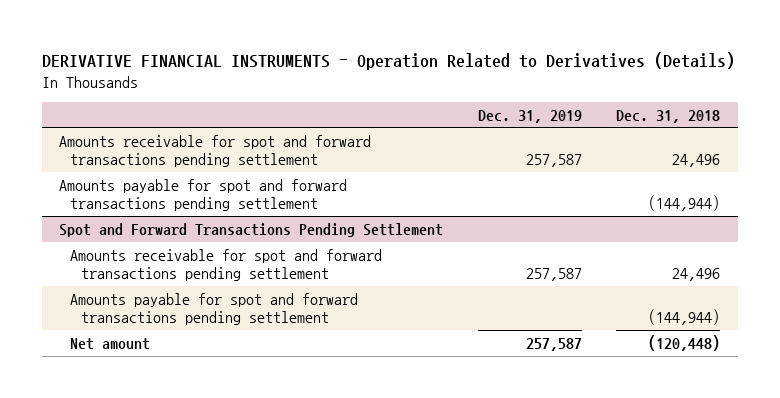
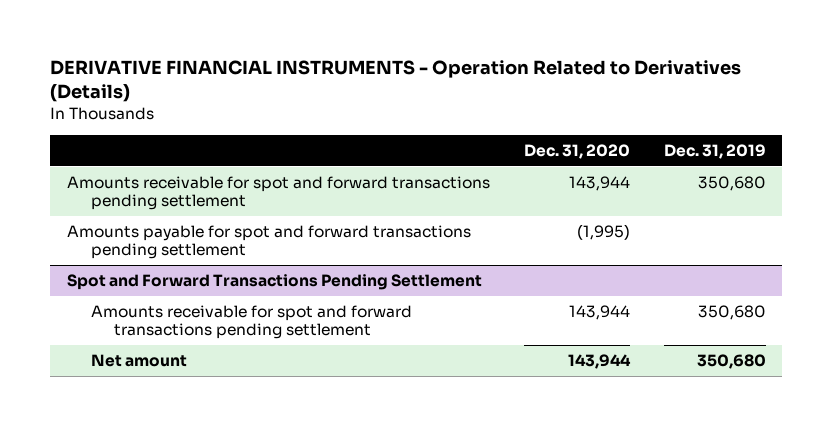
- | Dec. 31, 2019 | Dec. 31, 2018
+ | Dec. 31, 2020 | Dec. 31, 2019
- Amounts receivable for spot and forward transactions pending settlement | 257,587 | 24,496
+ Amounts receivable for spot and forward transactions pending settlement | 143,944 | 350,680
@ Spot and Forward Transactions Pending Settlement
- Amounts receivable for spot and forward transactions pending settlement | 257,587 | 24,496
- Amounts payable for spot and forward transactions pending settlement | | (144,944)
- Net amount | 257,587 | (120,448)
+ Amounts receivable for spot and forward transactions pending settlement | 143,944 | 350,680
+ Net amount | 143,944 | 350,680

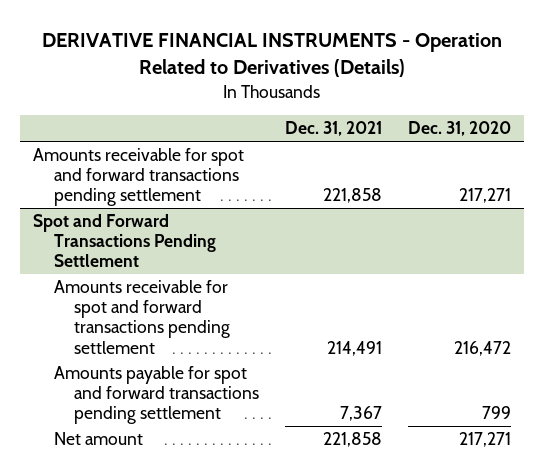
- | Dec. 31, 2020 | Dec. 31, 2019
+ | Dec. 31, 2021 | Dec. 31, 2020
- Amounts receivable for spot and forward transactions pending settlement | 143,944 | 350,680
- Amounts payable for spot and forward transactions pending settlement | (1,995) |
+ Amounts receivable for spot and forward transactions pending settlement | 221,858 | 217,271
@ Spot and Forward Transactions Pending Settlement
- Amounts receivable for spot and forward transactions pending settlement | 143,944 | 350,680
- Net amount | 143,944 | 350,680
+ Amounts receivable for spot and forward transactions pending settlement | 214,491 | 216,472
+ Amounts payable for spot and forward transactions pending settlement | 7,367 | 799
+ Net amount | 221,858 | 217,271

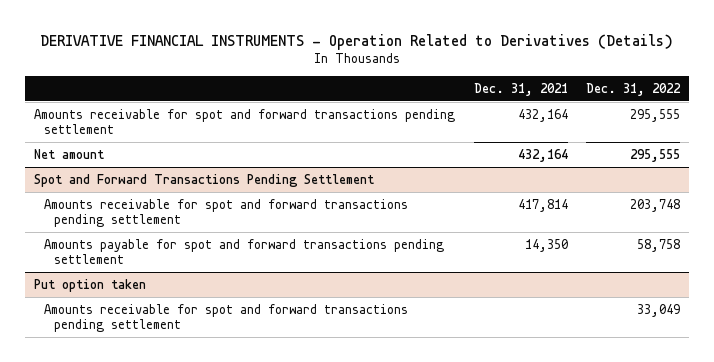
- | Dec. 31, 2021 | Dec. 31, 2020
+ | Dec. 31, 2021 | Dec. 31, 2022
- Amounts receivable for spot and forward transactions pending settlement | 221,858 | 217,271
+ Amounts receivable for spot and forward transactions pending settlement | 432,164 | 295,555
+ Net amount | 432,164 | 295,555
@ Spot and Forward Transactions Pending Settlement
- Amounts receivable for spot and forward transactions pending settlement | 214,491 | 216,472
- Amounts payable for spot and forward transactions pending settlement | 7,367 | 799
- Net amount | 221,858 | 217,271
+ Amounts receivable for spot and forward transactions pending settlement | 417,814 | 203,748
+ Amounts payable for spot and forward transactions pending settlement | 14,350 | 58,758
+ Put option taken
+ Amounts receivable for spot and forward transactions pending settlement | | 33,049

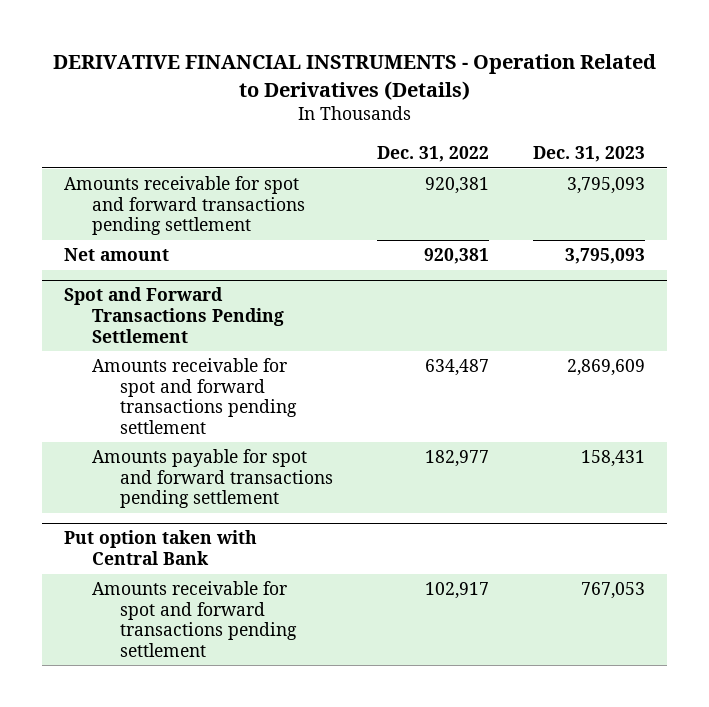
- | Dec. 31, 2021 | Dec. 31, 2022
+ | Dec. 31, 2022 | Dec. 31, 2023
- Amounts receivable for spot and forward transactions pending settlement | 432,164 | 295,555
- Net amount | 432,164 | 295,555
+ Amounts receivable for spot and forward transactions pending settlement | 920,381 | 3,795,093
+ Net amount | 920,381 | 3,795,093
@ Spot and Forward Transactions Pending Settlement
- Amounts receivable for spot and forward transactions pending settlement | 417,814 | 203,748
- Amounts payable for spot and forward transactions pending settlement | 14,350 | 58,758
- Put option taken
- Amounts receivable for spot and forward transactions pending settlement | | 33,049
@ Spot and Forward Transactions Pending Settlement
+ Amounts receivable for spot and forward transactions pending settlement | 634,487 | 2,869,609
+ Amounts payable for spot and forward transactions pending settlement | 182,977 | 158,431
+ Put option taken with Central Bank
+ Amounts receivable for spot and forward transactions pending settlement | 102,917 | 767,053

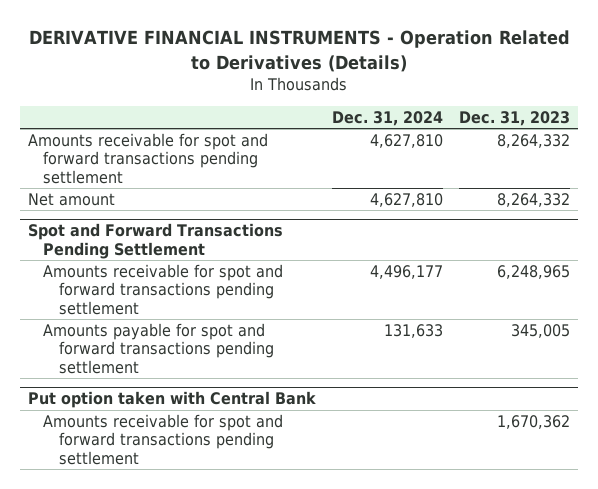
- | Dec. 31, 2022 | Dec. 31, 2023
+ | Dec. 31, 2024 | Dec. 31, 2023
- Amounts receivable for spot and forward transactions pending settlement | 920,381 | 3,795,093
- Net amount | 920,381 | 3,795,093
+ Amounts receivable for spot and forward transactions pending settlement | 4,627,810 | 8,264,332
+ Net amount | 4,627,810 | 8,264,332
@ Spot and Forward Transactions Pending Settlement
- Amounts receivable for spot and forward transactions pending settlement | 634,487 | 2,869,609
- Amounts payable for spot and forward transactions pending settlement | 182,977 | 158,431
+ Amounts receivable for spot and forward transactions pending settlement | 4,496,177 | 6,248,965
+ Amounts payable for spot and forward transactions pending settlement | 131,633 | 345,005
@ Put option taken with Central Bank
- Amounts receivable for spot and forward transactions pending settlement | 102,917 | 767,053
+ Amounts receivable for spot and forward transactions pending settlement | | 1,670,362

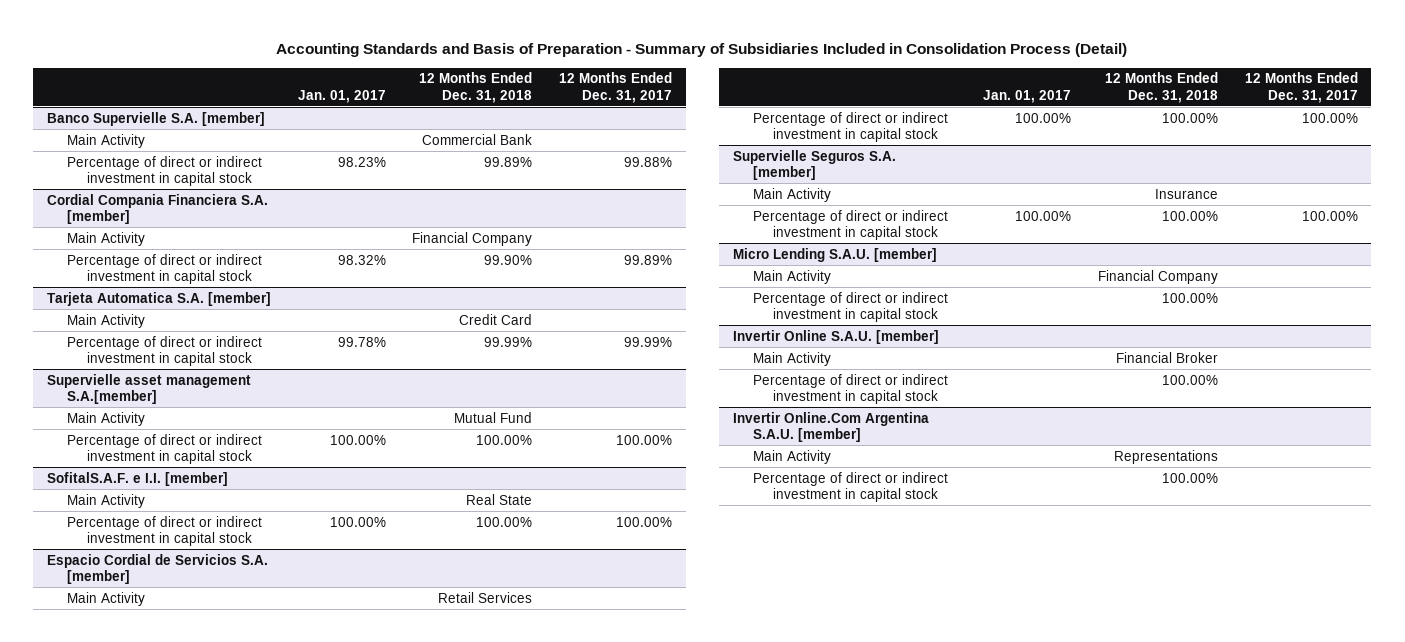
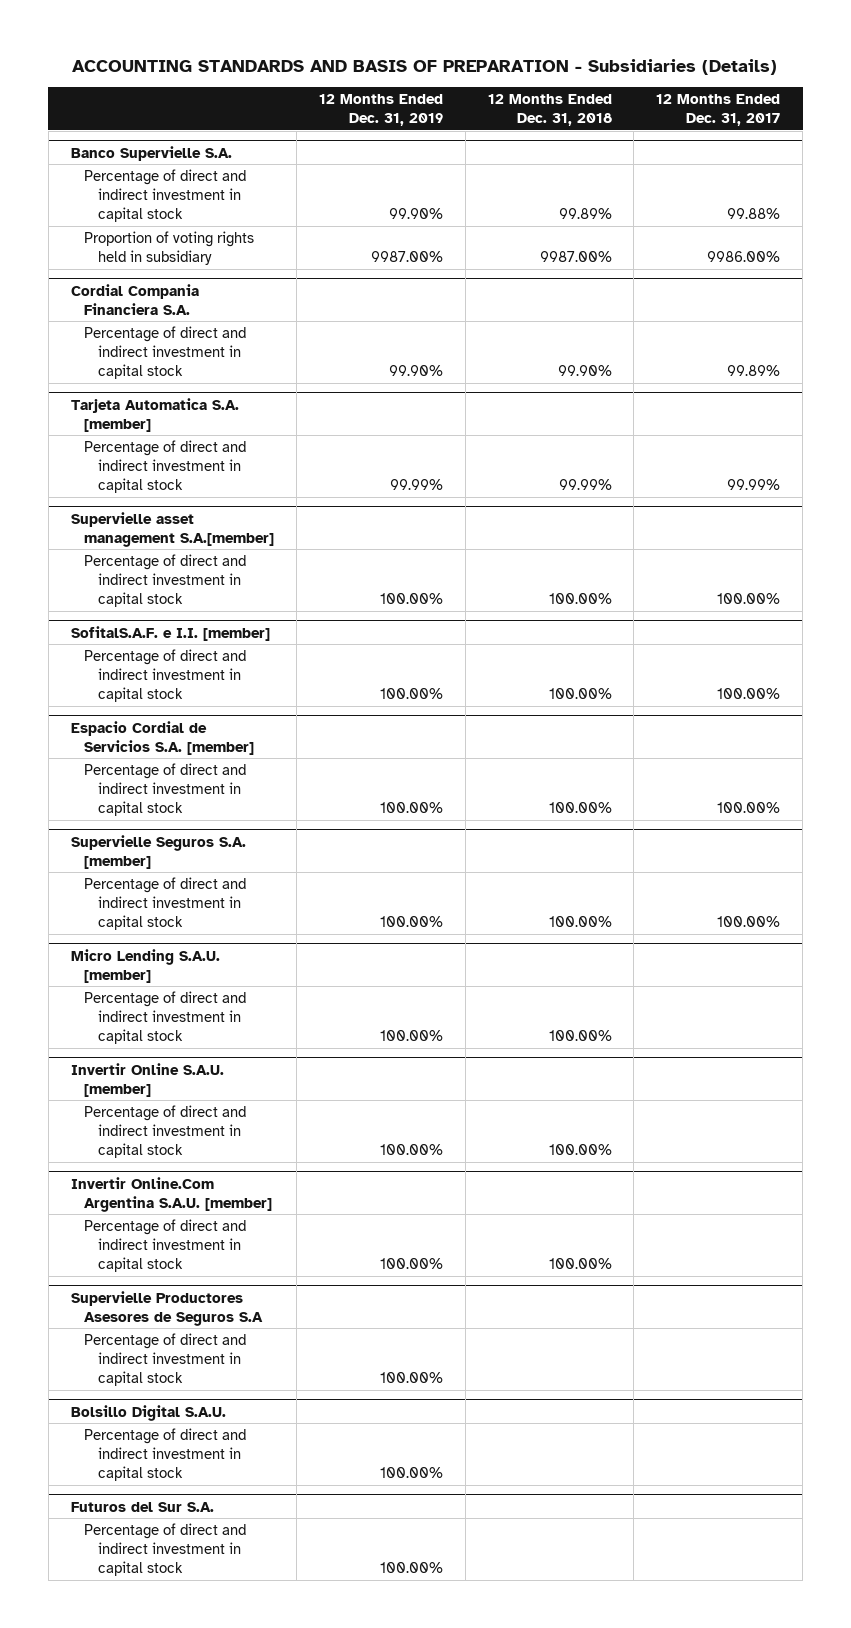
- Accounting Standards and Basis of Preparation - Summary of Subsidiaries Included in Consolidation Process (Detail)
+ ACCOUNTING STANDARDS AND BASIS OF PREPARATION - Subsidiaries (Details)
- | Jan. 01, 2017 | 12 Months Ended Dec. 31, 2018 | 12 Months Ended Dec. 31, 2017
+ | 12 Months Ended Dec. 31, 2019 | 12 Months Ended Dec. 31, 2018 | 12 Months Ended Dec. 31, 2017
- Banco Supervielle S.A. [member]
- Main Activity | | Commercial Bank |
- Percentage of direct or indirect investment in capital stock | 98.23% | 99.89% | 99.88%
- Cordial Compania Financiera S.A. [member]
- Main Activity | | Financial Company |
- Percentage of direct or indirect investment in capital stock | 98.32% | 99.90% | 99.89%
+ Banco Supervielle S.A.
+ Percentage of direct and indirect investment in capital stock | 99.90% | 99.89% | 99.88%
+ Proportion of voting rights held in subsidiary | 9987.00% | 9987.00% | 9986.00%
+ Cordial Compania Financiera S.A.
+ Percentage of direct and indirect investment in capital stock | 99.90% | 99.90% | 99.89%
@ Tarjeta Automatica S.A. [member]
- Main Activity | | Credit Card |
- Percentage of direct or indirect investment in capital stock | 99.78% | 99.99% | 99.99%
+ Percentage of direct and indirect investment in capital stock | 99.99% | 99.99% | 99.99%
@ Supervielle asset management S.A.[member]
- Main Activity | | Mutual Fund |
- Percentage of direct or indirect investment in capital stock | 100.00% | 100.00% | 100.00%
+ Percentage of direct and indirect investment in capital stock | 100.00% | 100.00% | 100.00%
@ SofitalS.A.F. e I.I. [member]
- Main Activity | | Real State |
- Percentage of direct or indirect investment in capital stock | 100.00% | 100.00% | 100.00%
+ Percentage of direct and indirect investment in capital stock | 100.00% | 100.00% | 100.00%
@ Espacio Cordial de Servicios S.A. [member]
- Main Activity | | Retail Services |
- Percentage of direct or indirect investment in capital stock | 100.00% | 100.00% | 100.00%
+ Percentage of direct and indirect investment in capital stock | 100.00% | 100.00% | 100.00%
@ Supervielle Seguros S.A. [member]
- Main Activity | | Insurance |
- Percentage of direct or indirect investment in capital stock | 100.00% | 100.00% | 100.00%
+ Percentage of direct and indirect investment in capital stock | 100.00% | 100.00% | 100.00%
@ Micro Lending S.A.U. [member]
- Main Activity | | Financial Company |
- Percentage of direct or indirect investment in capital stock | | 100.00% |
+ Percentage of direct and indirect investment in capital stock | 100.00% | 100.00% |
@ Invertir Online S.A.U. [member]
- Main Activity | | Financial Broker |
- Percentage of direct or indirect investment in capital stock | | 100.00% |
+ Percentage of direct and indirect investment in capital stock | 100.00% | 100.00% |
@ Invertir Online.Com Argentina S.A.U. [member]
- Main Activity | | Representations |
- Percentage of direct or indirect investment in capital stock | | 100.00% |
+ Percentage of direct and indirect investment in capital stock | 100.00% | 100.00% |
+ Supervielle Productores Asesores de Seguros S.A
+ Percentage of direct and indirect investment in capital stock | 100.00% | |
+ Bolsillo Digital S.A.U.
+ Percentage of direct and indirect investment in capital stock | 100.00% | |
+ Futuros del Sur S.A.
+ Percentage of direct and indirect investment in capital stock | 100.00% | |

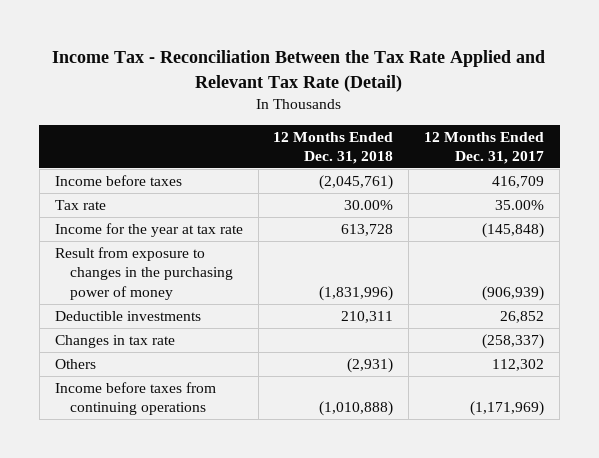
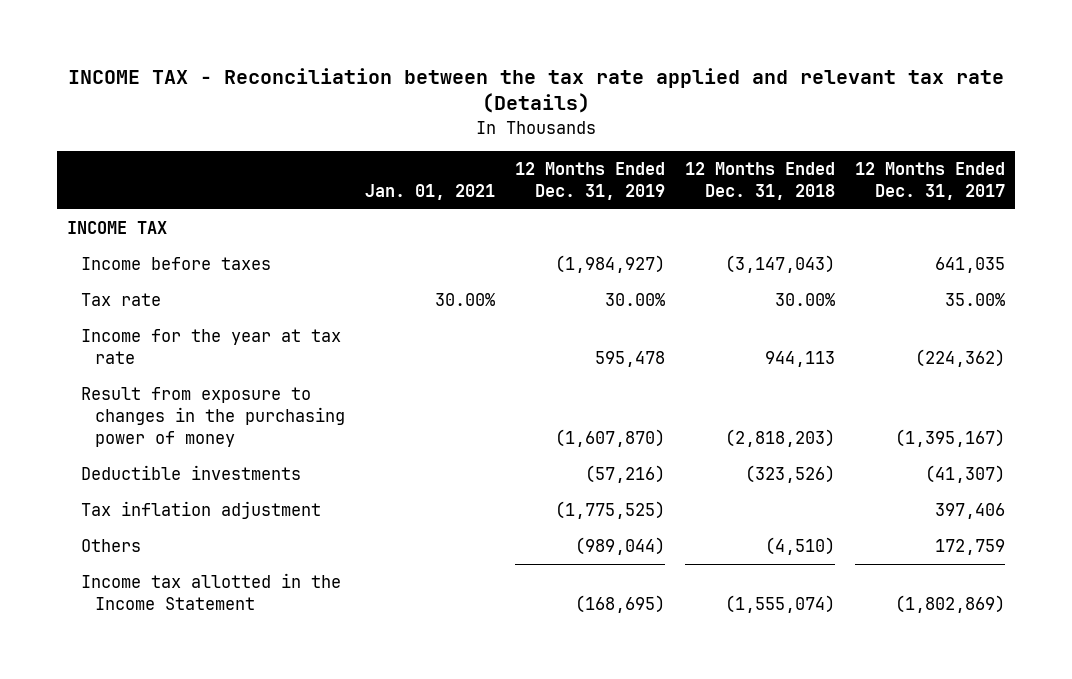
- Income Tax - Reconciliation Between the Tax Rate Applied and Relevant Tax Rate (Detail)
+ INCOME TAX - Reconciliation between the tax rate applied and relevant tax rate (Details)
- | 12 Months Ended Dec. 31, 2018 | 12 Months Ended Dec. 31, 2017
+ | Jan. 01, 2021 | 12 Months Ended Dec. 31, 2019 | 12 Months Ended Dec. 31, 2018 | 12 Months Ended Dec. 31, 2017
- Income before taxes | (2,045,761) | 416,709
+ INCOME TAX
+ Income before taxes | | (1,984,927) | (3,147,043) | 641,035
- Income for the year at tax rate | 613,728 | (145,848)
- Result from exposure to changes in the purchasing power of money | (1,831,996) | (906,939)
- Deductible investments | 210,311 | 26,852
- Changes in tax rate | | (258,337)
- Others | (2,931) | 112,302
- Income before taxes from continuing operations | (1,010,888) | (1,171,969)
+ Income for the year at tax rate | | 595,478 | 944,113 | (224,362)
+ Result from exposure to changes in the purchasing power of money | | (1,607,870) | (2,818,203) | (1,395,167)
+ Deductible investments | | (57,216) | (323,526) | (41,307)
+ Tax inflation adjustment | | (1,775,525) | | 397,406
+ Others | | (989,044) | (4,510) | 172,759
+ Income tax allotted in the Income Statement | | (168,695) | (1,555,074) | (1,802,869)

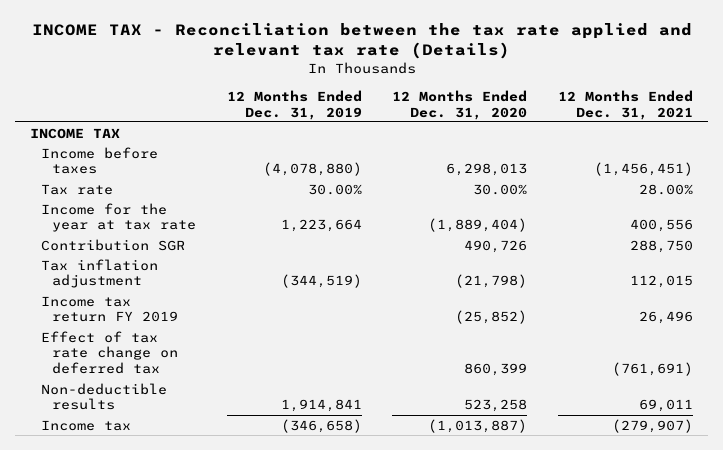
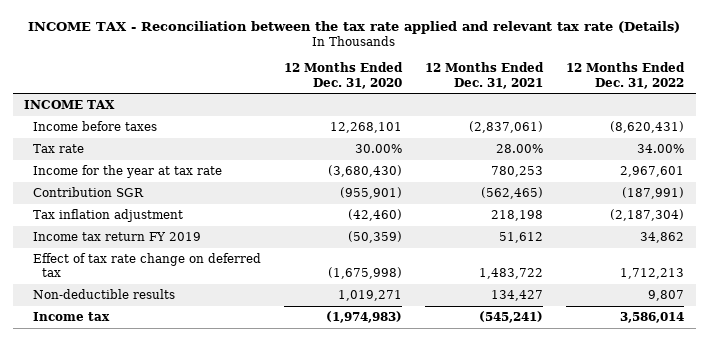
- | 12 Months Ended Dec. 31, 2019 | 12 Months Ended Dec. 31, 2020 | 12 Months Ended Dec. 31, 2021
+ | 12 Months Ended Dec. 31, 2020 | 12 Months Ended Dec. 31, 2021 | 12 Months Ended Dec. 31, 2022
- Income before taxes | (4,078,880) | 6,298,013 | (1,456,451)
+ Income before taxes | 12,268,101 | (2,837,061) | (8,620,431)
- Income for the year at tax rate | 1,223,664 | (1,889,404) | 400,556
- Contribution SGR | | 490,726 | 288,750
- Tax inflation adjustment | (344,519) | (21,798) | 112,015
- Income tax return FY 2019 | | (25,852) | 26,496
- Effect of tax rate change on deferred tax | | 860,399 | (761,691)
- Non-deductible results | 1,914,841 | 523,258 | 69,011
- Income tax | (346,658) | (1,013,887) | (279,907)
+ Income for the year at tax rate | (3,680,430) | 780,253 | 2,967,601
+ Contribution SGR | (955,901) | (562,465) | (187,991)
+ Tax inflation adjustment | (42,460) | 218,198 | (2,187,304)
+ Income tax return FY 2019 | (50,359) | 51,612 | 34,862
+ Effect of tax rate change on deferred tax | (1,675,998) | 1,483,722 | 1,712,213
+ Non-deductible results | 1,019,271 | 134,427 | 9,807
+ Income tax | (1,974,983) | (545,241) | 3,586,014

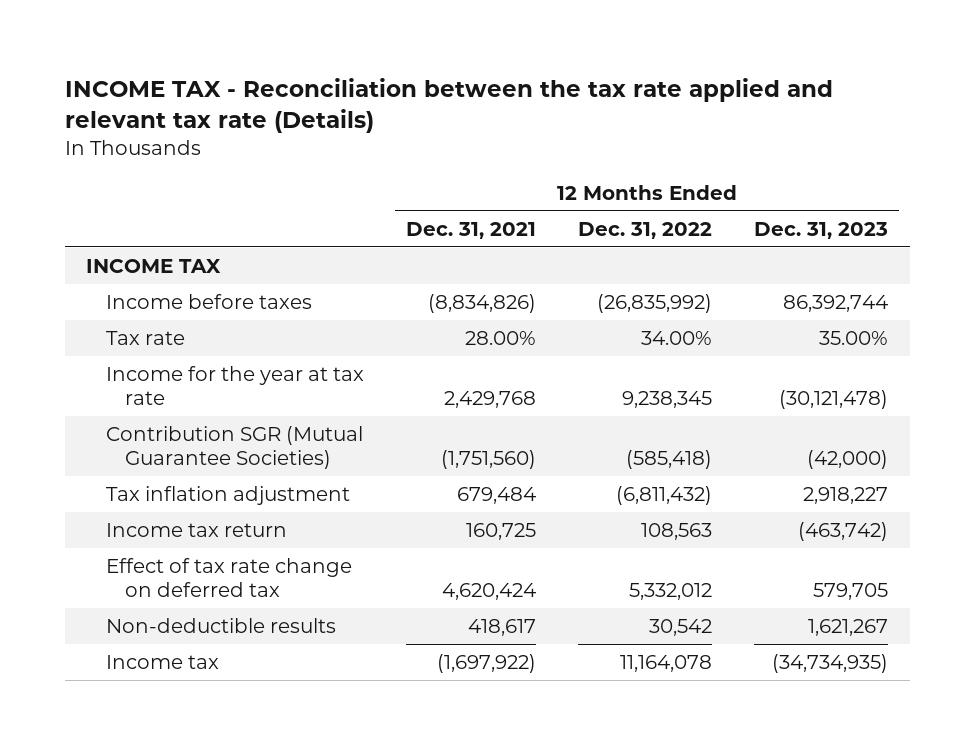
- | 12 Months Ended Dec. 31, 2020 | 12 Months Ended Dec. 31, 2021 | 12 Months Ended Dec. 31, 2022
+ | 12 Months Ended Dec. 31, 2021 | 12 Months Ended Dec. 31, 2022 | 12 Months Ended Dec. 31, 2023
- Income before taxes | 12,268,101 | (2,837,061) | (8,620,431)
+ Income before taxes | (8,834,826) | (26,835,992) | 86,392,744
- Income for the year at tax rate | (3,680,430) | 780,253 | 2,967,601
- Contribution SGR | (955,901) | (562,465) | (187,991)
- Tax inflation adjustment | (42,460) | 218,198 | (2,187,304)
- Income tax return FY 2019 | (50,359) | 51,612 | 34,862
- Effect of tax rate change on deferred tax | (1,675,998) | 1,483,722 | 1,712,213
- Non-deductible results | 1,019,271 | 134,427 | 9,807
- Income tax | (1,974,983) | (545,241) | 3,586,014
+ Income for the year at tax rate | 2,429,768 | 9,238,345 | (30,121,478)
+ Contribution SGR (Mutual Guarantee Societies) | (1,751,560) | (585,418) | (42,000)
+ Tax inflation adjustment | 679,484 | (6,811,432) | 2,918,227
+ Income tax return | 160,725 | 108,563 | (463,742)
+ Effect of tax rate change on deferred tax | 4,620,424 | 5,332,012 | 579,705
+ Non-deductible results | 418,617 | 30,542 | 1,621,267
+ Income tax | (1,697,922) | 11,164,078 | (34,734,935)

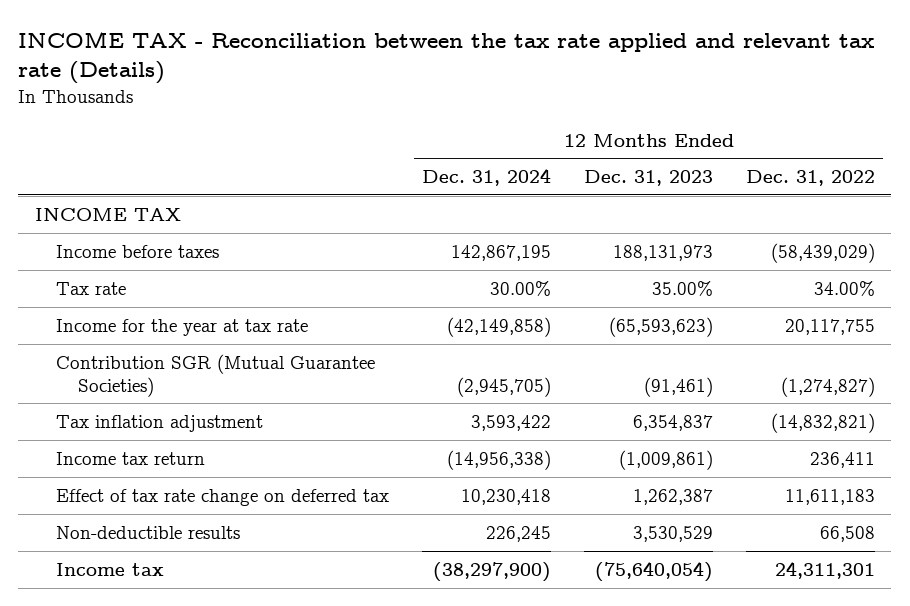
- | 12 Months Ended Dec. 31, 2021 | 12 Months Ended Dec. 31, 2022 | 12 Months Ended Dec. 31, 2023
+ | 12 Months Ended Dec. 31, 2024 | 12 Months Ended Dec. 31, 2023 | 12 Months Ended Dec. 31, 2022
- Income before taxes | (8,834,826) | (26,835,992) | 86,392,744
+ Income before taxes | 142,867,195 | 188,131,973 | (58,439,029)
- Income for the year at tax rate | 2,429,768 | 9,238,345 | (30,121,478)
- Contribution SGR (Mutual Guarantee Societies) | (1,751,560) | (585,418) | (42,000)
- Tax inflation adjustment | 679,484 | (6,811,432) | 2,918,227
- Income tax return | 160,725 | 108,563 | (463,742)
- Effect of tax rate change on deferred tax | 4,620,424 | 5,332,012 | 579,705
- Non-deductible results | 418,617 | 30,542 | 1,621,267
- Income tax | (1,697,922) | 11,164,078 | (34,734,935)
+ Income for the year at tax rate | (42,149,858) | (65,593,623) | 20,117,755
+ Contribution SGR (Mutual Guarantee Societies) | (2,945,705) | (91,461) | (1,274,827)
+ Tax inflation adjustment | 3,593,422 | 6,354,837 | (14,832,821)
+ Income tax return | (14,956,338) | (1,009,861) | 236,411
+ Effect of tax rate change on deferred tax | 10,230,418 | 1,262,387 | 11,611,183
+ Non-deductible results | 226,245 | 3,530,529 | 66,508
+ Income tax | (38,297,900) | (75,640,054) | 24,311,301

